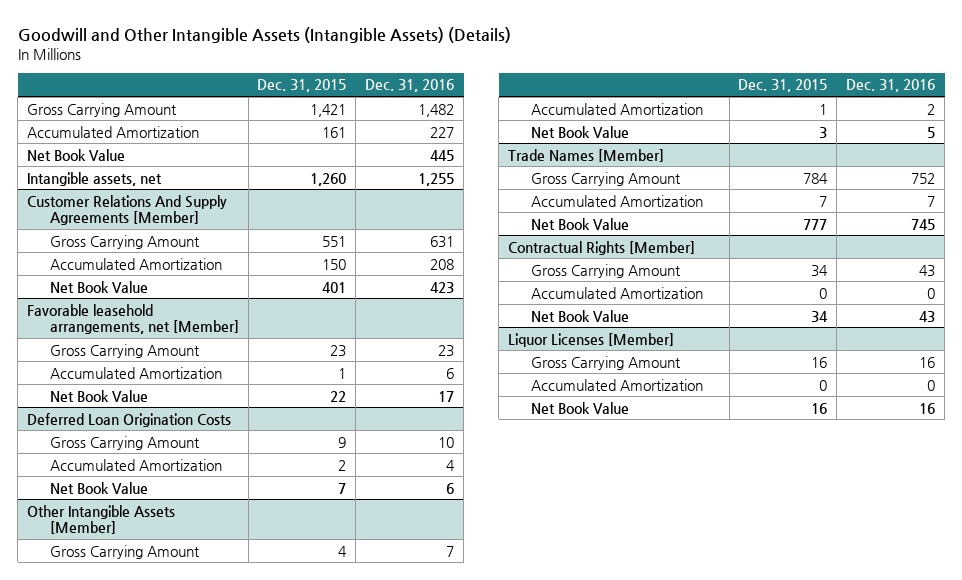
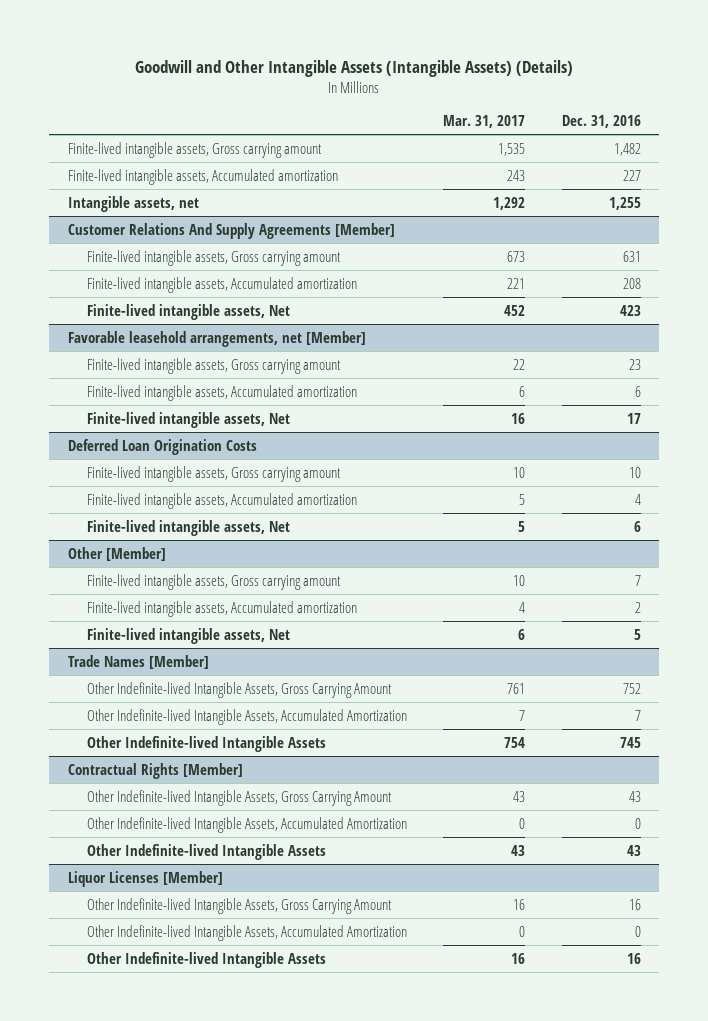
- | Dec. 31, 2015 | Dec. 31, 2016
+ | Mar. 31, 2017 | Dec. 31, 2016
- Gross Carrying Amount | 1,421 | 1,482
- Accumulated Amortization | 161 | 227
- Net Book Value | | 445
+ Finite-lived intangible assets, Gross carrying amount | 1,535 | 1,482
+ Finite-lived intangible assets, Accumulated amortization | 243 | 227
@ Customer Relations And Supply Agreements [Member]
- Gross Carrying Amount | 551 | 631
- Accumulated Amortization | 150 | 208
- Net Book Value | 401 | 423
+ Finite-lived intangible assets, Gross carrying amount | 673 | 631
+ Finite-lived intangible assets, Accumulated amortization | 221 | 208
+ Finite-lived intangible assets, Net | 452 | 423
@ Favorable leasehold arrangements, net [Member]
- Gross Carrying Amount | 23 | 23
- Accumulated Amortization | 1 | 6
- Net Book Value | 22 | 17
+ Finite-lived intangible assets, Gross carrying amount | 22 | 23
+ Finite-lived intangible assets, Accumulated amortization | 6 | 6
+ Finite-lived intangible assets, Net | 16 | 17
@ Deferred Loan Origination Costs
- Gross Carrying Amount | 9 | 10
- Accumulated Amortization | 2 | 4
- Net Book Value | 7 | 6
- Other Intangible Assets [Member]
- Gross Carrying Amount | 4 | 7
- Accumulated Amortization | 1 | 2
- Net Book Value | 3 | 5
@ Deferred Loan Origination Costs
+ Finite-lived intangible assets, Gross carrying amount | 10 | 10
+ Finite-lived intangible assets, Accumulated amortization | 5 | 4
+ Finite-lived intangible assets, Net | 5 | 6
+ Other [Member]
+ Finite-lived intangible assets, Gross carrying amount | 10 | 7
+ Finite-lived intangible assets, Accumulated amortization | 4 | 2
+ Finite-lived intangible assets, Net | 6 | 5
@ Trade Names [Member]
- Gross Carrying Amount | 784 | 752
- Accumulated Amortization | 7 | 7
- Net Book Value | 777 | 745
+ Other Indefinite-lived Intangible Assets, Gross Carrying Amount | 761 | 752
+ Other Indefinite-lived Intangible Assets, Accumulated Amortization | 7 | 7
+ Other Indefinite-lived Intangible Assets | 754 | 745
@ Contractual Rights [Member]
- Gross Carrying Amount | 34 | 43
- Accumulated Amortization | 0 | 0
- Net Book Value | 34 | 43
+ Other Indefinite-lived Intangible Assets, Gross Carrying Amount | 43 | 43
+ Other Indefinite-lived Intangible Assets, Accumulated Amortization | 0 | 0
+ Other Indefinite-lived Intangible Assets | 43 | 43
@ Liquor Licenses [Member]
- Gross Carrying Amount | 16 | 16
- Accumulated Amortization | 0 | 0
- Net Book Value | 16 | 16
+ Other Indefinite-lived Intangible Assets, Gross Carrying Amount | 16 | 16
+ Other Indefinite-lived Intangible Assets, Accumulated Amortization | 0 | 0
+ Other Indefinite-lived Intangible Assets | 16 | 16

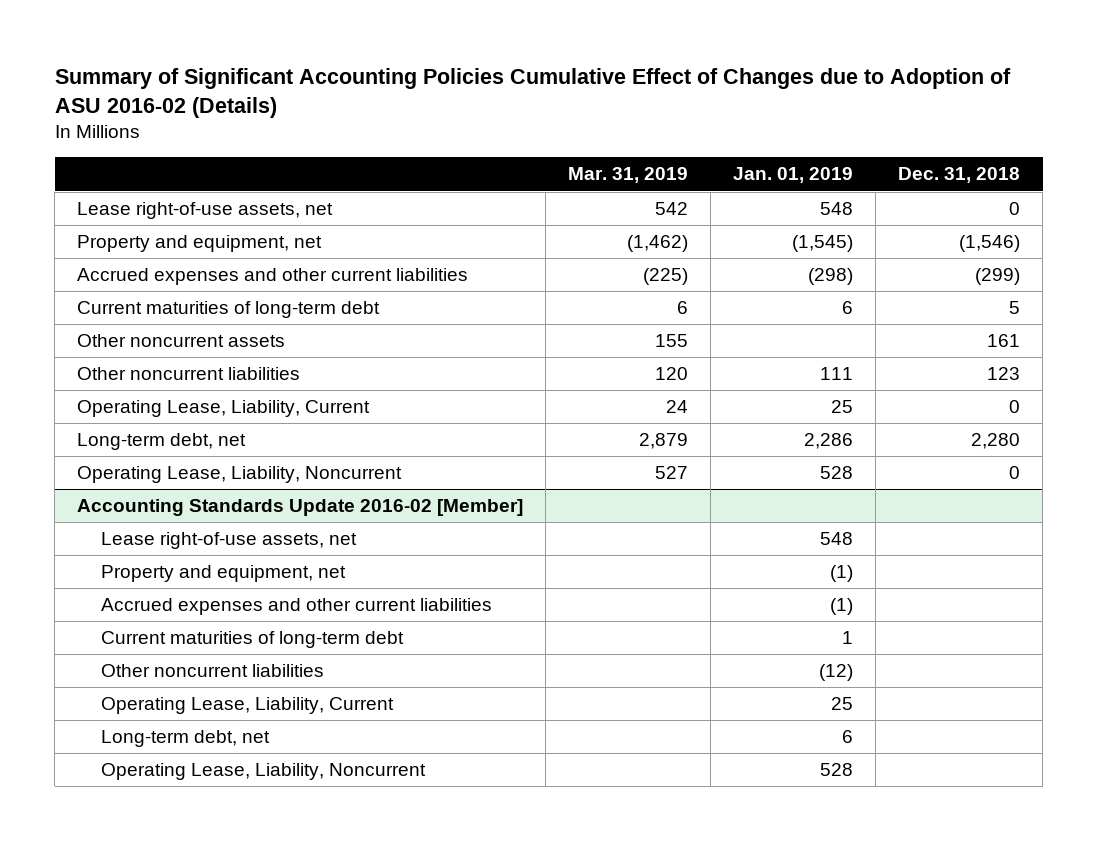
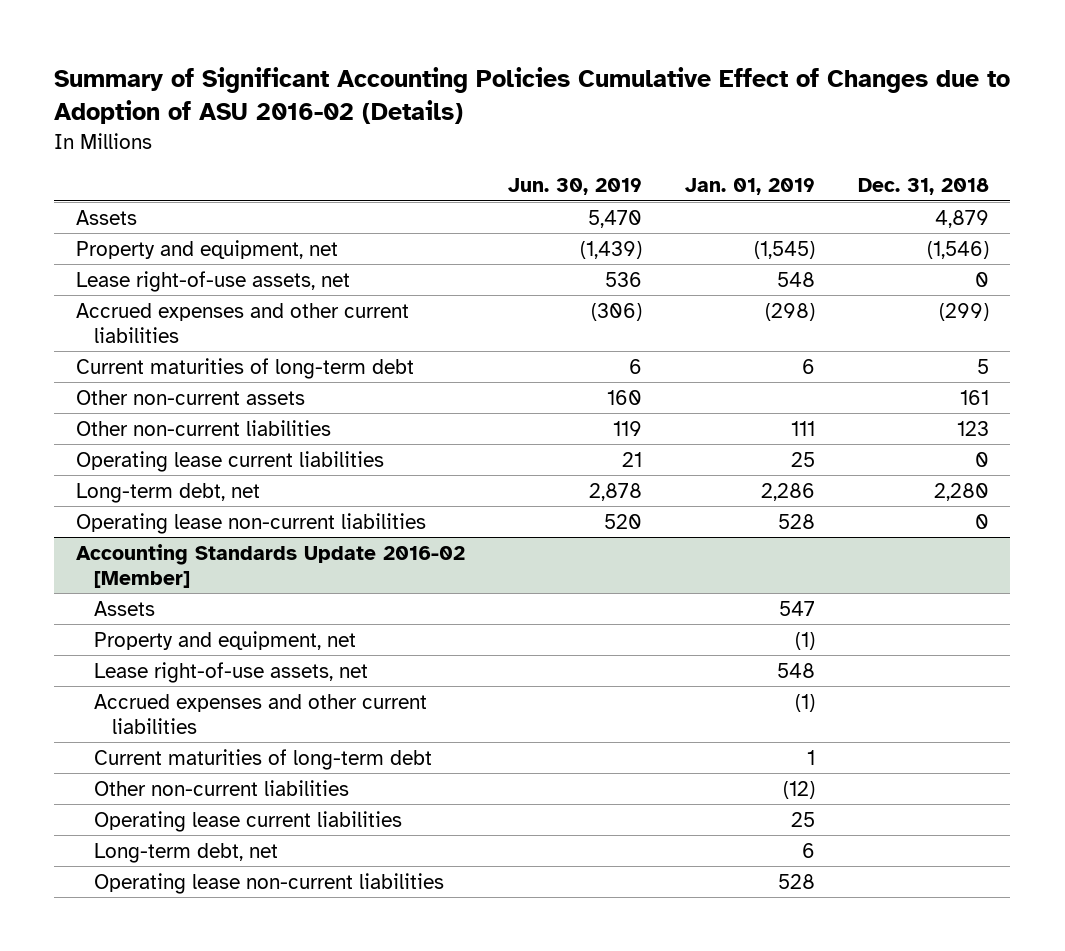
- | Mar. 31, 2019 | Jan. 01, 2019 | Dec. 31, 2018
+ | Jun. 30, 2019 | Jan. 01, 2019 | Dec. 31, 2018
+ Assets | 5,470 | | 4,879
moved down: Lease right-of-use assets, net | 536 | 548 | 0
- Other noncurrent assets | 155 | | 161
- Other noncurrent liabilities | 120 | 111 | 123
- Operating Lease, Liability, Current | 24 | 25 | 0
+ Other non-current assets | 160 | | 161
+ Other non-current liabilities | 119 | 111 | 123
+ Operating lease current liabilities | 21 | 25 | 0
- Operating Lease, Liability, Noncurrent | 527 | 528 | 0
+ Operating lease non-current liabilities | 520 | 528 | 0
@ Accounting Standards Update 2016-02 [Member]
+ Assets | | 547 |
moved down: Lease right-of-use assets, net | | 548 |
- Other noncurrent liabilities | | (12) |
- Operating Lease, Liability, Current | | 25 |
+ Other non-current liabilities | | (12) |
+ Operating lease current liabilities | | 25 |
- Operating Lease, Liability, Noncurrent | | 528 |
+ Operating lease non-current liabilities | | 528 |

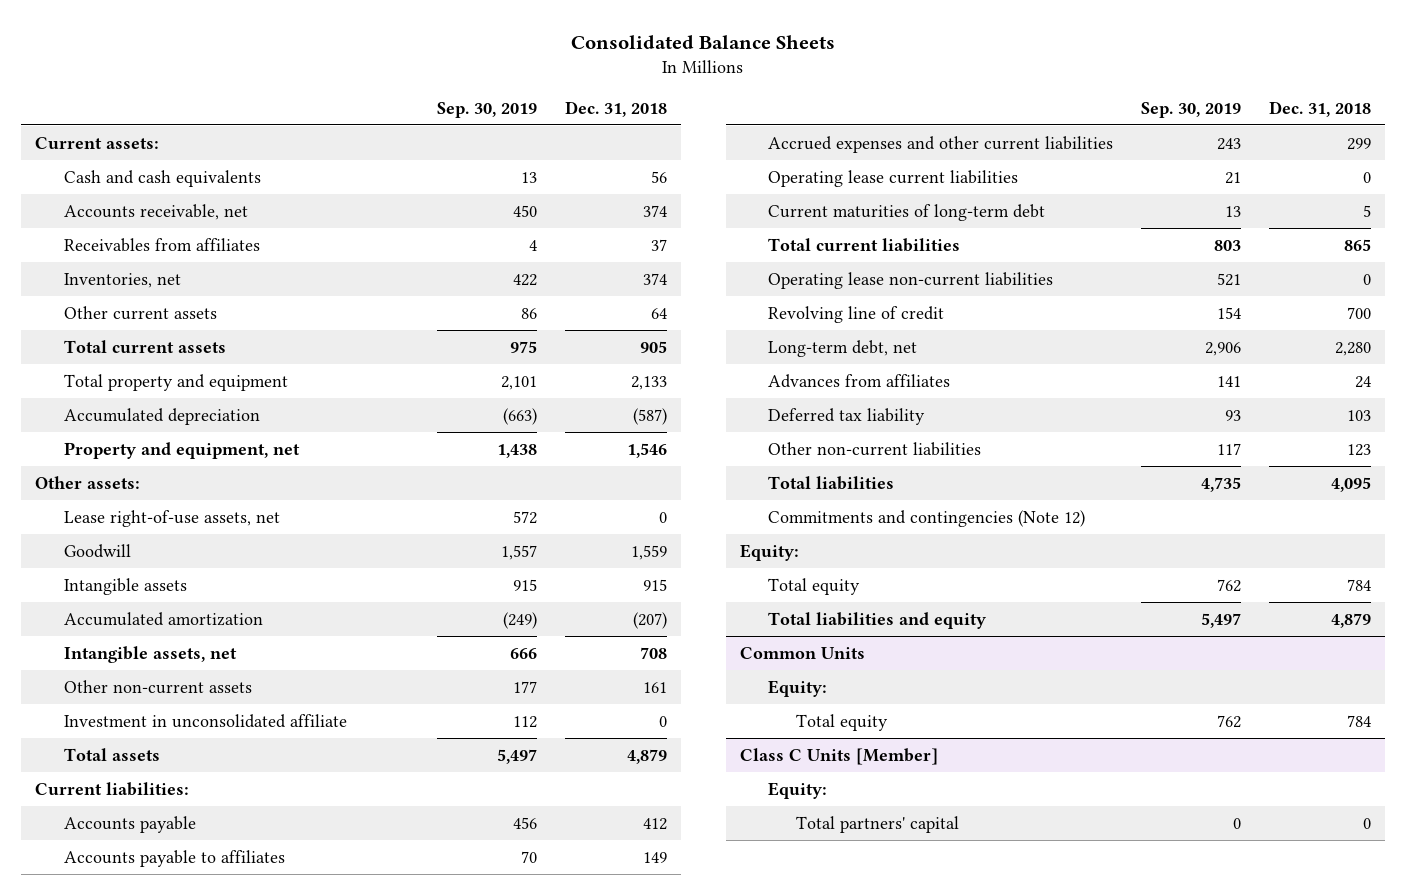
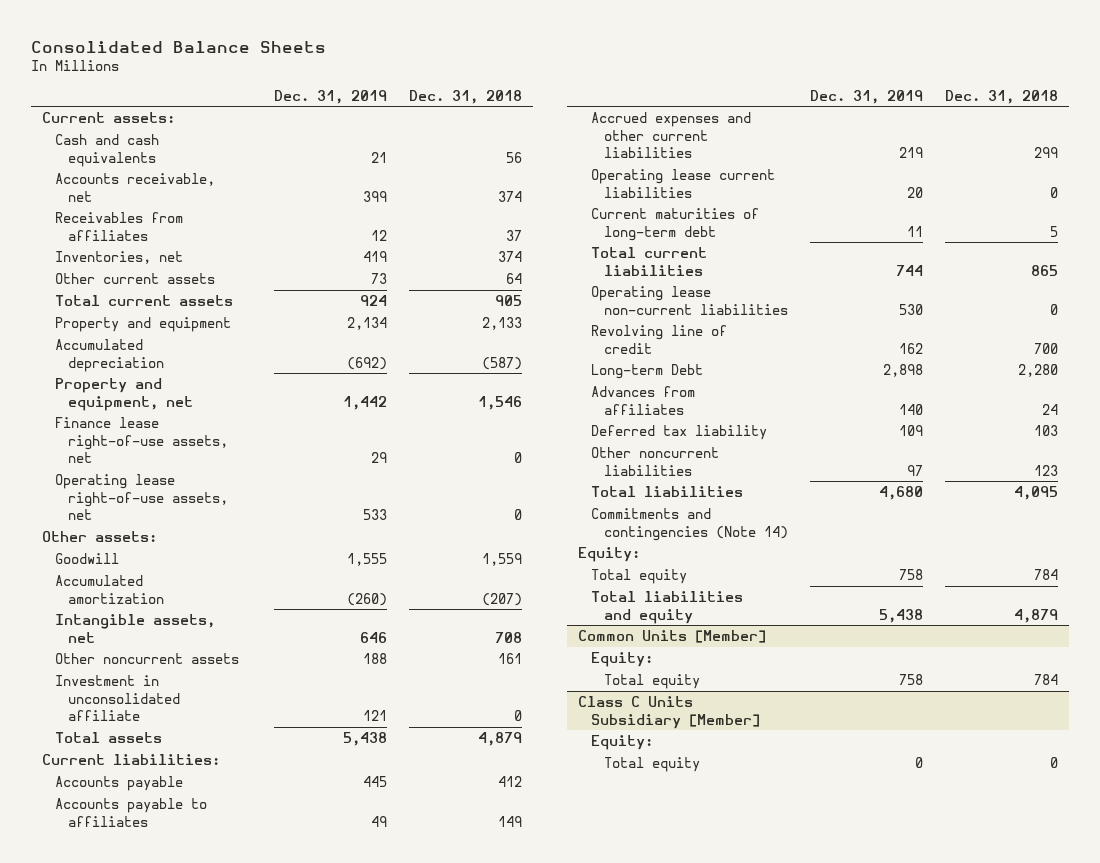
- | Sep. 30, 2019 | Dec. 31, 2018
+ | Dec. 31, 2019 | Dec. 31, 2018
- Total property and equipment | 2,101 | 2,133
+ Property and equipment | 2,134 | 2,133
+ Finance lease right-of-use assets, net | 29 | 0
+ Operating lease right-of-use assets, net | 533 | 0
- Lease right-of-use assets, net | 572 | 0
- Intangible assets | 915 | 915
- Other non-current assets | 177 | 161
+ Other noncurrent assets | 188 | 161
- Long-term debt, net | 2,906 | 2,280
+ Long-term Debt | 2,898 | 2,280
- Other non-current liabilities | 117 | 123
+ Other noncurrent liabilities | 97 | 123
- Commitments and contingencies (Note 12)
+ Commitments and contingencies (Note 14)
- Common Units
+ Common Units [Member]
- Class C Units [Member]
+ Class C Units Subsidiary [Member]
- Total partners' capital | 0 | 0
+ Total equity | 0 | 0

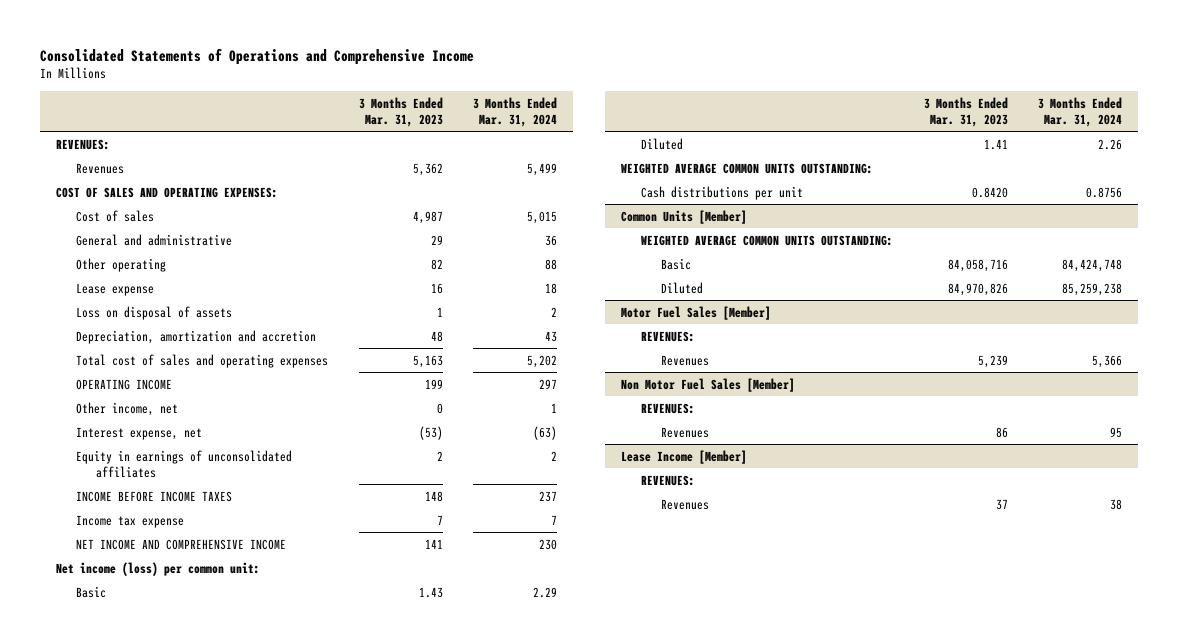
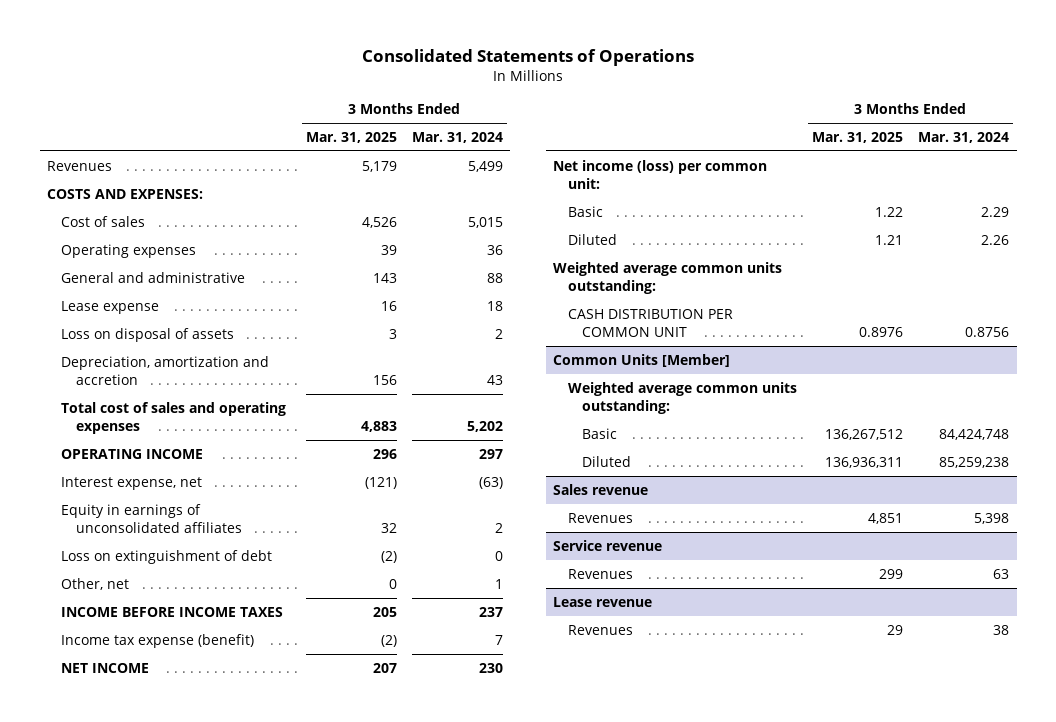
- Consolidated Statements of Operations and Comprehensive Income
+ Consolidated Statements of Operations
- | 3 Months Ended Mar. 31, 2023 | 3 Months Ended Mar. 31, 2024
+ | 3 Months Ended Mar. 31, 2025 | 3 Months Ended Mar. 31, 2024
- REVENUES:
- COST OF SALES AND OPERATING EXPENSES:
+ COSTS AND EXPENSES:
- General and administrative | 29 | 36
- Other operating | 82 | 88
+ Operating expenses | 39 | 36
+ General and administrative | 143 | 88
- Other income, net | 0 | 1
+ Loss on extinguishment of debt | (2) | 0
+ Other, net | 0 | 1
- Income tax expense | 7 | 7
- NET INCOME AND COMPREHENSIVE INCOME | 141 | 230
+ Income tax expense (benefit) | (2) | 7
+ NET INCOME | 207 | 230
- WEIGHTED AVERAGE COMMON UNITS OUTSTANDING:
- Cash distributions per unit | 0.8420 | 0.8756
+ Weighted average common units outstanding:
+ CASH DISTRIBUTION PER COMMON UNIT | 0.8976 | 0.8756
@ Common Units [Member]
- WEIGHTED AVERAGE COMMON UNITS OUTSTANDING:
+ Weighted average common units outstanding:
- Motor Fuel Sales [Member]
- REVENUES:
- Revenues | 5,239 | 5,366
- Non Motor Fuel Sales [Member]
- REVENUES:
- Revenues | 86 | 95
- Lease Income [Member]
- REVENUES:
+ Sales revenue
+ Revenues | 4,851 | 5,398
+ Service revenue
+ Revenues | 299 | 63
+ Lease revenue

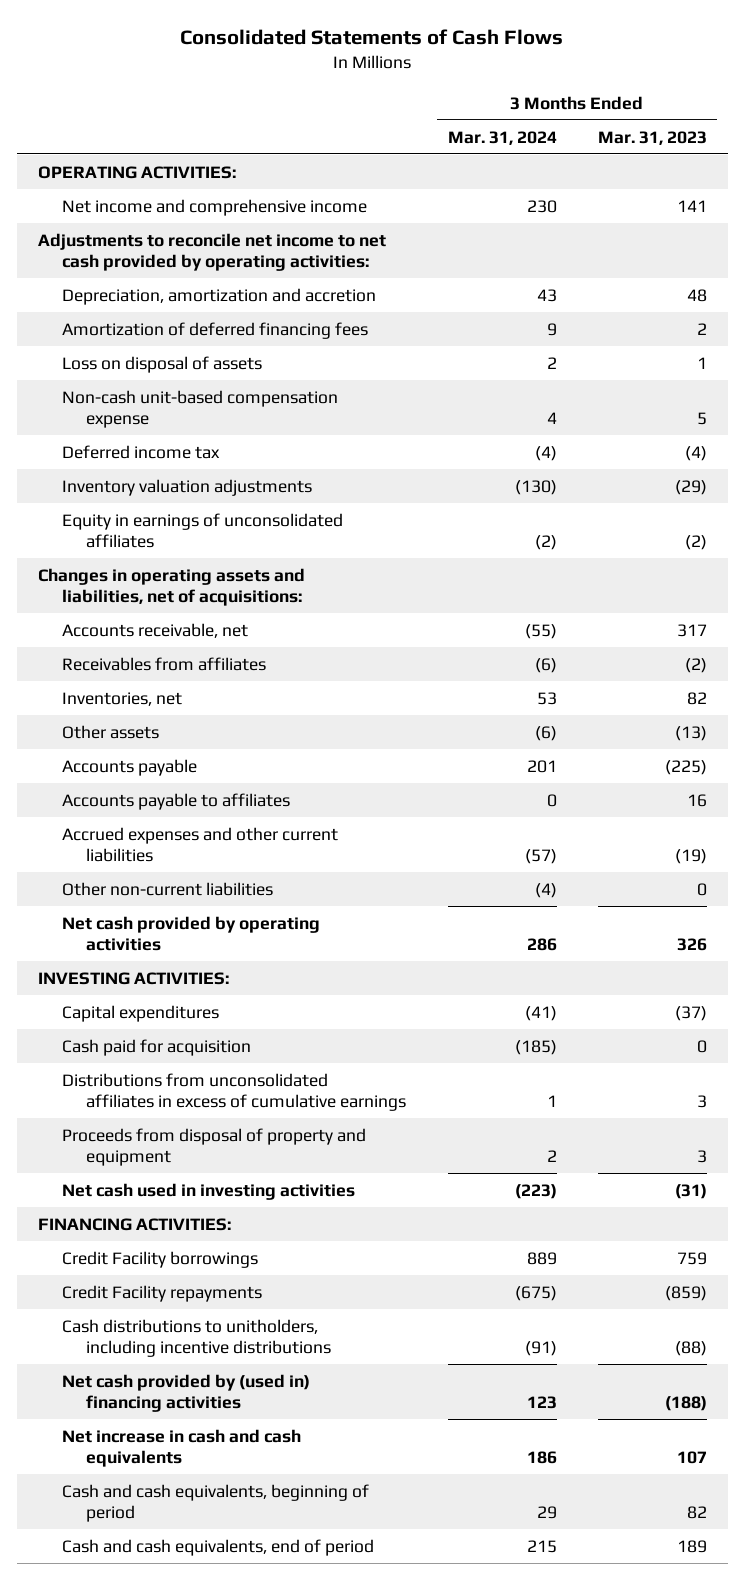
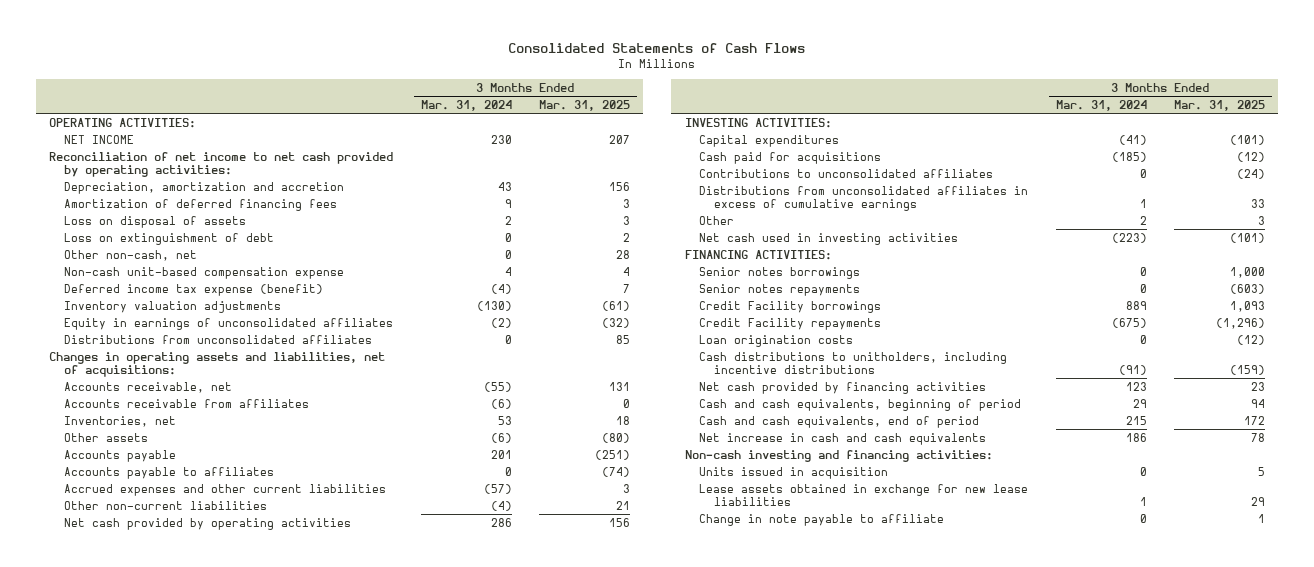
- | 3 Months Ended Mar. 31, 2024 | 3 Months Ended Mar. 31, 2023
+ | 3 Months Ended Mar. 31, 2024 | 3 Months Ended Mar. 31, 2025
- Net income and comprehensive income | 230 | 141
- Adjustments to reconcile net income to net cash provided by operating activities:
+ NET INCOME | 230 | 207
+ Reconciliation of net income to net cash provided by operating activities:
+ Loss on extinguishment of debt | 0 | 2
+ Other non-cash, net | 0 | 28
- Deferred income tax | (4) | (4)
+ Deferred income tax expense (benefit) | (4) | 7
+ Distributions from unconsolidated affiliates | 0 | 85
- Receivables from affiliates | (6) | (2)
+ Accounts receivable from affiliates | (6) | 0
- Cash paid for acquisition | (185) | 0
+ Cash paid for acquisitions | (185) | (12)
+ Contributions to unconsolidated affiliates | 0 | (24)
- Proceeds from disposal of property and equipment | 2 | 3
+ Other | 2 | 3
+ Senior notes borrowings | 0 | 1,000
+ Senior notes repayments | 0 | (603)
+ Loan origination costs | 0 | (12)
- Net cash provided by (used in) financing activities | 123 | (188)
+ Net cash provided by financing activities | 123 | 23
moved down: Net increase in cash and cash equivalents | 186 | 78
+ Non-cash investing and financing activities:
+ Units issued in acquisition | 0 | 5
+ Lease assets obtained in exchange for new lease liabilities | 1 | 29
+ Change in note payable to affiliate | 0 | 1

